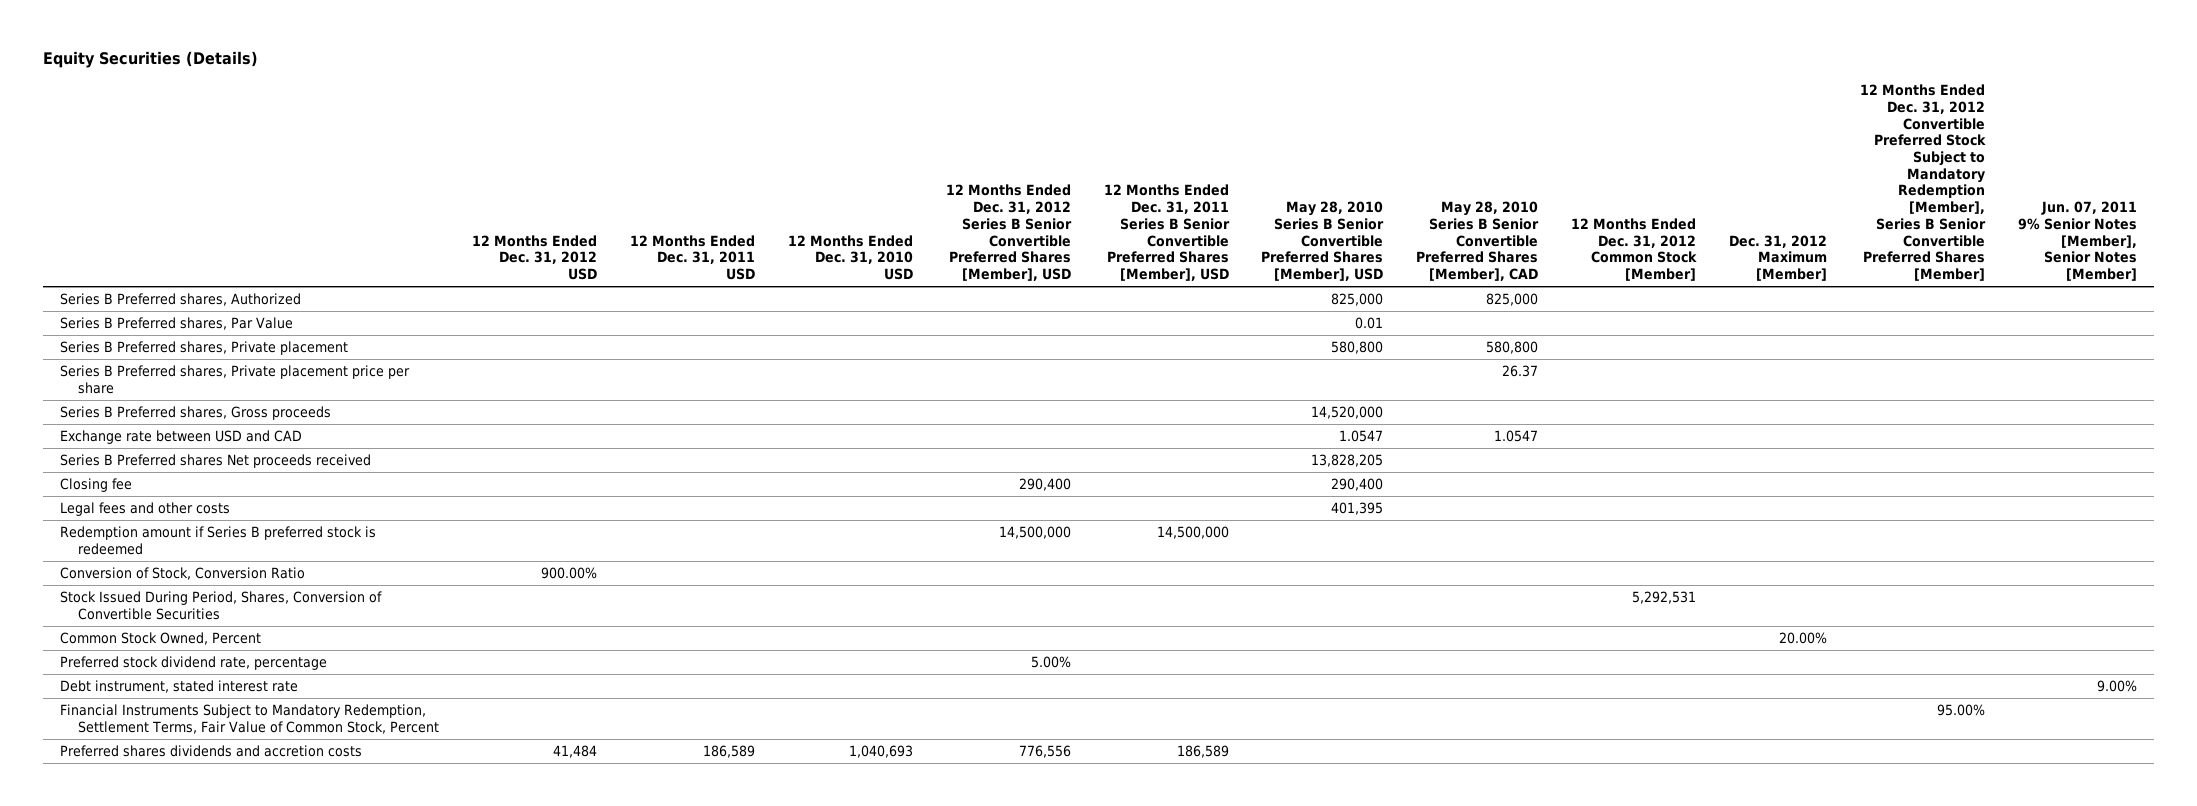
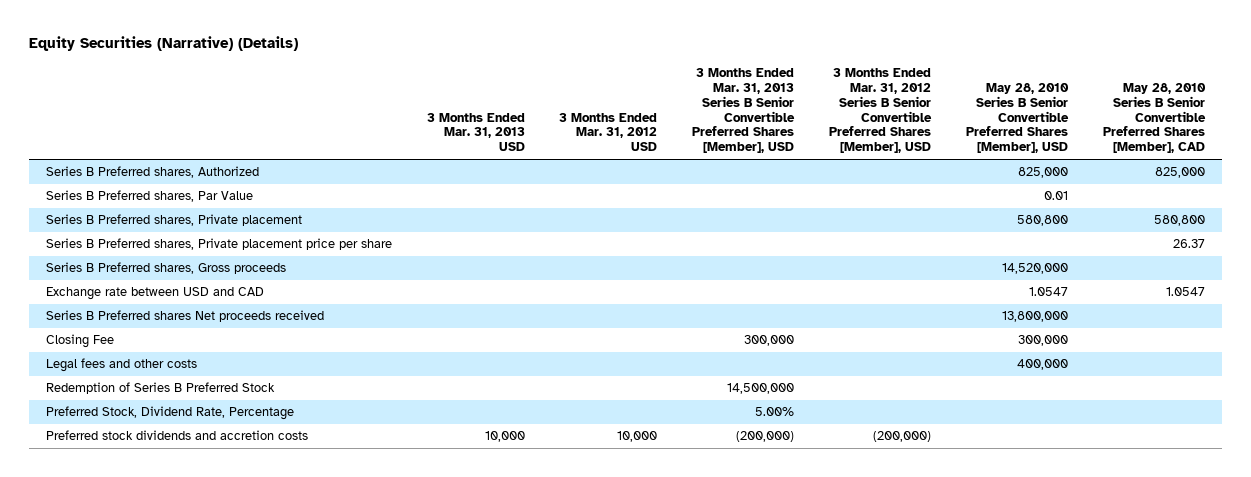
- Equity Securities (Details)
+ Equity Securities (Narrative) (Details)
- | 12 Months Ended Dec. 31, 2012 USD | 12 Months Ended Dec. 31, 2011 USD | 12 Months Ended Dec. 31, 2010 USD | 12 Months Ended Dec. 31, 2012 Series B Senior Convertible Preferred Shares [Member], USD | 12 Months Ended Dec. 31, 2011 Series B Senior Convertible Preferred Shares [Member], USD | May 28, 2010 Series B Senior Convertible Preferred Shares [Member], USD | May 28, 2010 Series B Senior Convertible Preferred Shares [Member], CAD | 12 Months Ended Dec. 31, 2012 Common Stock [Member] | Dec. 31, 2012 Maximum [Member] | 12 Months Ended Dec. 31, 2012 Convertible Preferred Stock Subject to Mandatory Redemption [Member], Series B Senior Convertible Preferred Shares [Member] | Jun. 07, 2011 9% Senior Notes [Member], Senior Notes [Member]
+ | 3 Months Ended Mar. 31, 2013 USD | 3 Months Ended Mar. 31, 2012 USD | 3 Months Ended Mar. 31, 2013 Series B Senior Convertible Preferred Shares [Member], USD | 3 Months Ended Mar. 31, 2012 Series B Senior Convertible Preferred Shares [Member], USD | May 28, 2010 Series B Senior Convertible Preferred Shares [Member], USD | May 28, 2010 Series B Senior Convertible Preferred Shares [Member], CAD
- Series B Preferred shares Net proceeds received | | | | | | 13,828,205 | | | | |
- Closing fee | | | | 290,400 | | 290,400 | | | | |
- Legal fees and other costs | | | | | | 401,395 | | | | |
- Redemption amount if Series B preferred stock is redeemed | | | | 14,500,000 | 14,500,000 | | | | | |
- Conversion of Stock, Conversion Ratio | 900.00% | | | | | | | | | |
- Stock Issued During Period, Shares, Conversion of Convertible Securities | | | | | | | | 5,292,531 | | |
- Common Stock Owned, Percent | | | | | | | | | 20.00% | |
- Preferred stock dividend rate, percentage | | | | 5.00% | | | | | | |
- Debt instrument, stated interest rate | | | | | | | | | | | 9.00%
- Financial Instruments Subject to Mandatory Redemption, Settlement Terms, Fair Value of Common Stock, Percent | | | | | | | | | | 95.00% |
- Preferred shares dividends and accretion costs | 41,484 | 186,589 | 1,040,693 | 776,556 | 186,589 | | | | | |
+ Series B Preferred shares Net proceeds received | | | | | 13,800,000 |
+ Closing Fee | | | 300,000 | | 300,000 |
+ Legal fees and other costs | | | | | 400,000 |
+ Redemption of Series B Preferred Stock | | | 14,500,000 | | |
+ Preferred Stock, Dividend Rate, Percentage | | | 5.00% | | |
+ Preferred stock dividends and accretion costs | 10,000 | 10,000 | (200,000) | (200,000) | |

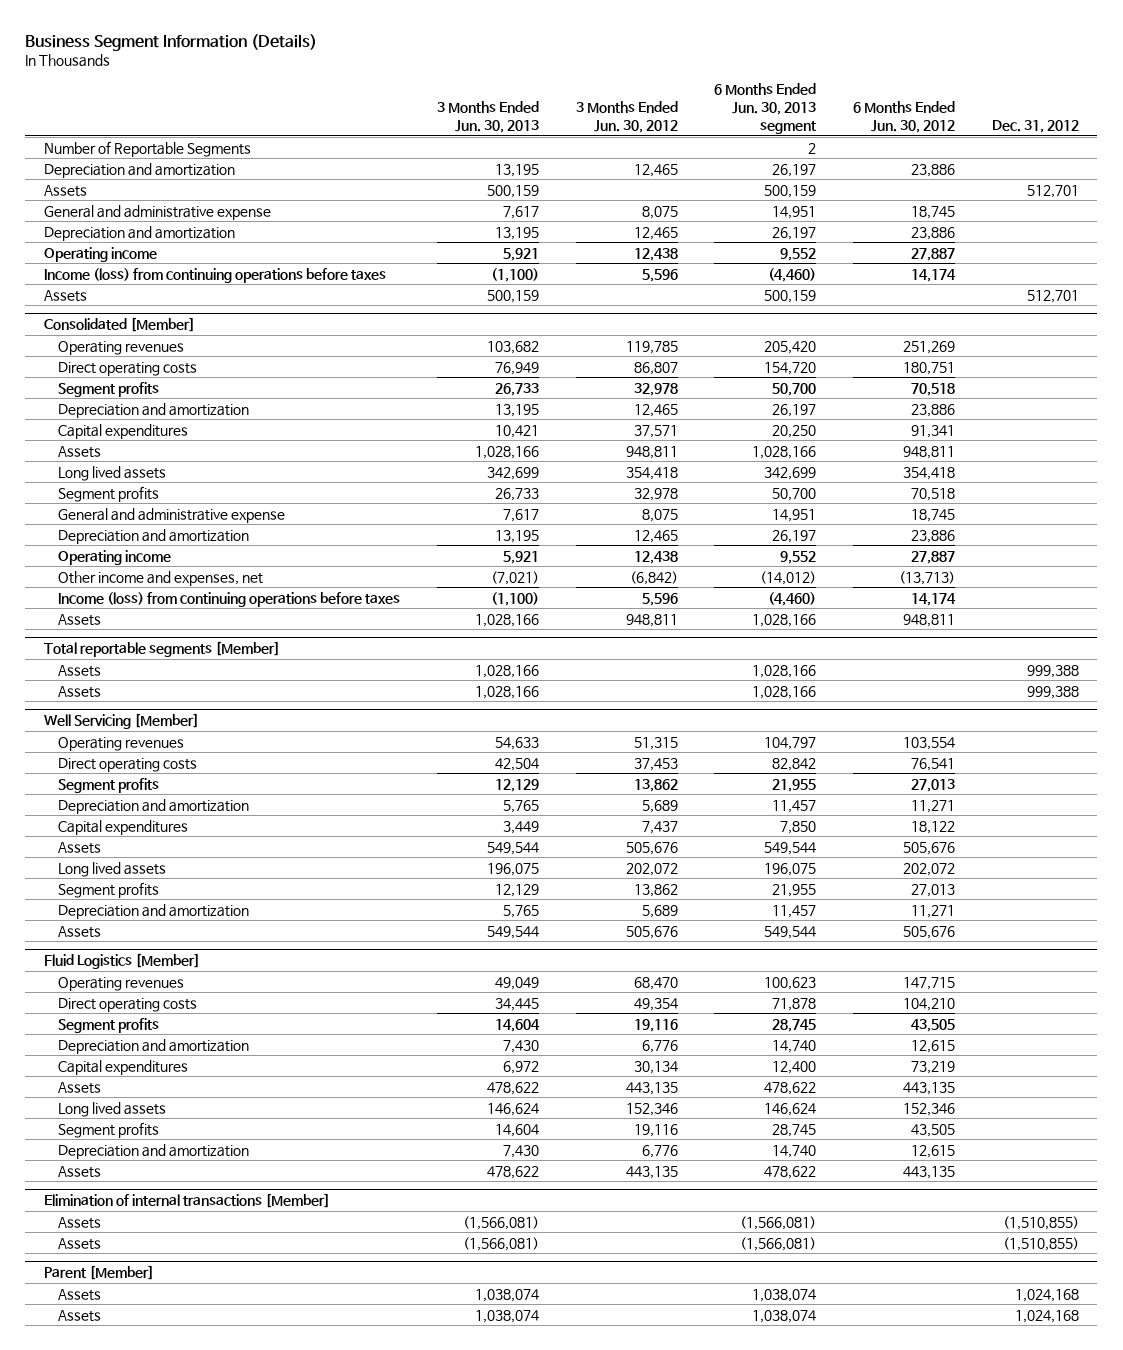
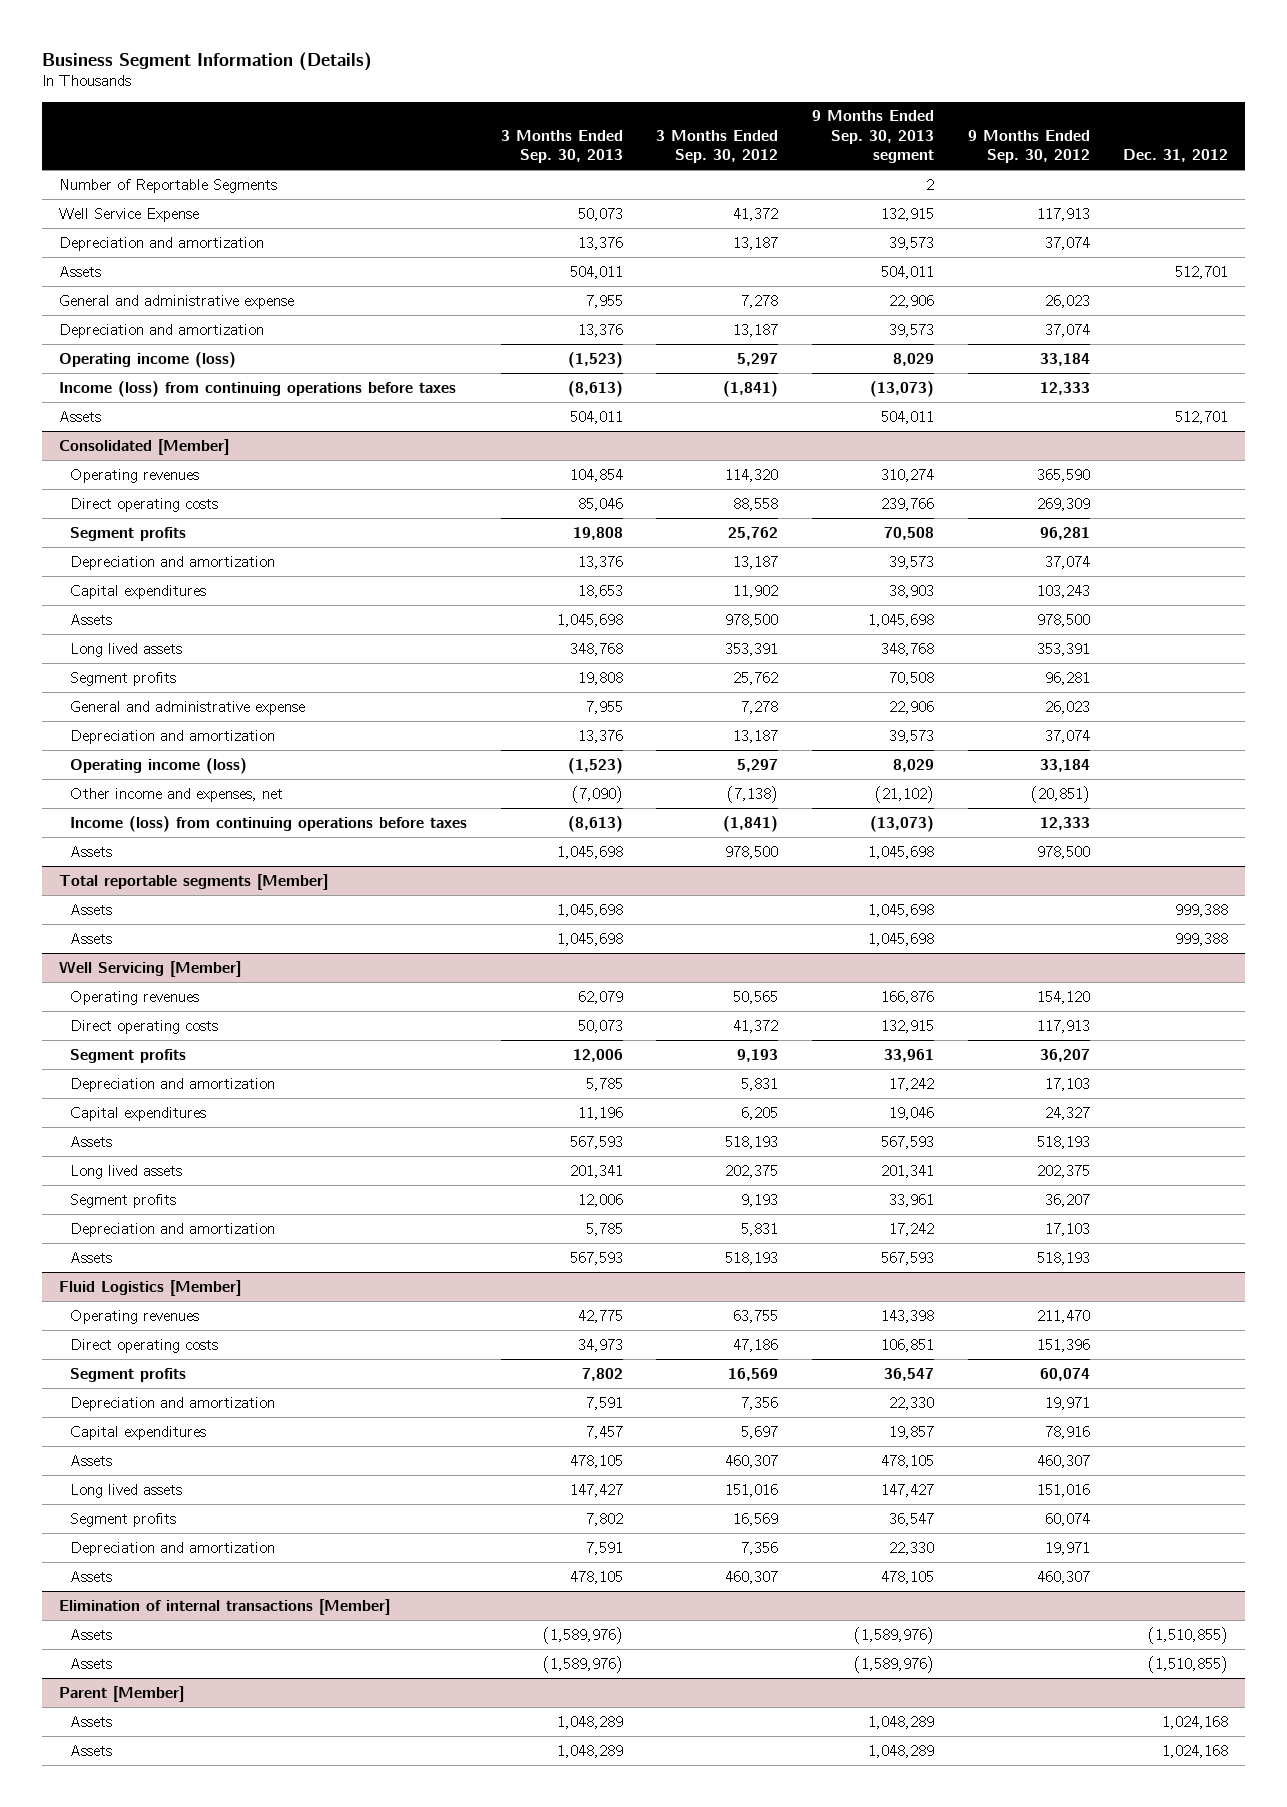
- | 3 Months Ended Jun. 30, 2013 | 3 Months Ended Jun. 30, 2012 | 6 Months Ended Jun. 30, 2013 segment | 6 Months Ended Jun. 30, 2012 | Dec. 31, 2012
+ | 3 Months Ended Sep. 30, 2013 | 3 Months Ended Sep. 30, 2012 | 9 Months Ended Sep. 30, 2013 segment | 9 Months Ended Sep. 30, 2012 | Dec. 31, 2012
+ Well Service Expense | 50,073 | 41,372 | 132,915 | 117,913 |
- Operating income | 5,921 | 12,438 | 9,552 | 27,887 |
+ Operating income (loss) | (1,523) | 5,297 | 8,029 | 33,184 |
@ Consolidated [Member]
- Operating income | 5,921 | 12,438 | 9,552 | 27,887 |
+ Operating income (loss) | (1,523) | 5,297 | 8,029 | 33,184 |

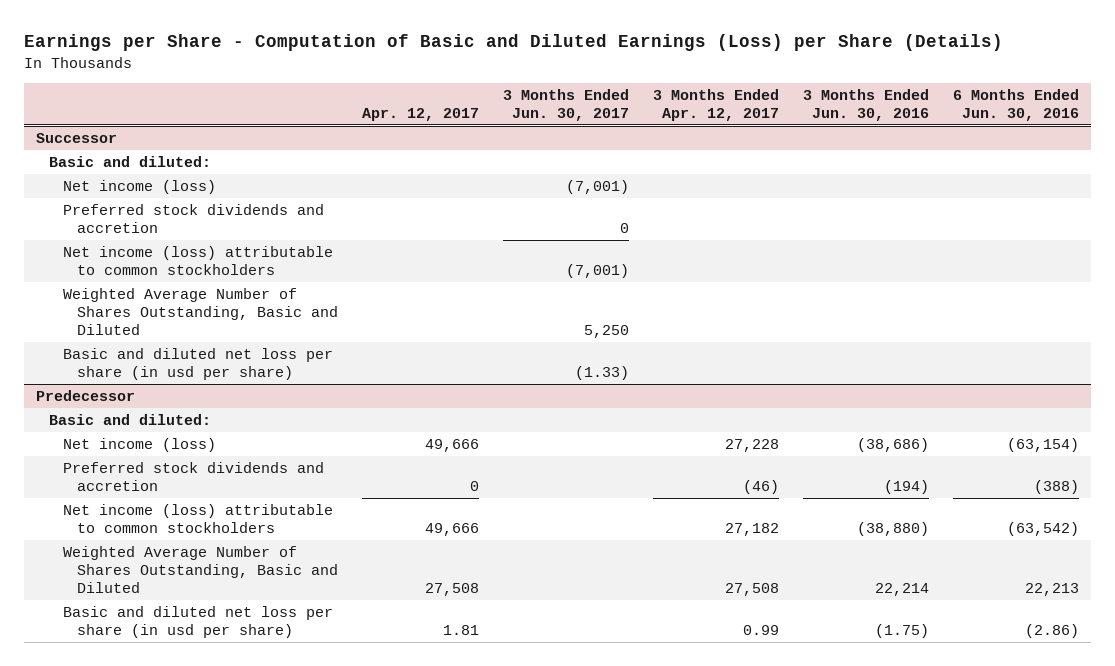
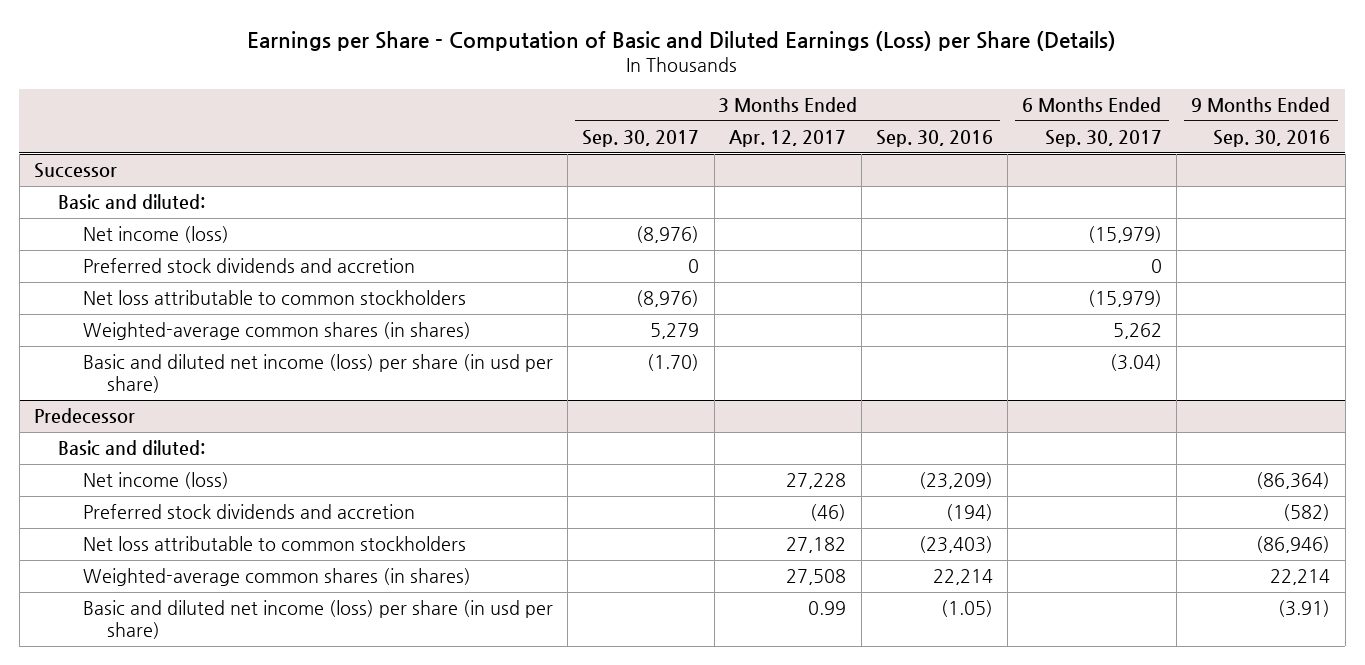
- | Apr. 12, 2017 | 3 Months Ended Jun. 30, 2017 | 3 Months Ended Apr. 12, 2017 | 3 Months Ended Jun. 30, 2016 | 6 Months Ended Jun. 30, 2016
+ | 3 Months Ended Sep. 30, 2017 | 3 Months Ended Apr. 12, 2017 | 3 Months Ended Sep. 30, 2016 | 6 Months Ended Sep. 30, 2017 | 9 Months Ended Sep. 30, 2016
@ Successor
- Net income (loss) attributable to common stockholders | | (7,001) | | |
- Weighted Average Number of Shares Outstanding, Basic and Diluted | | 5,250 | | |
- Basic and diluted net loss per share (in usd per share) | | (1.33) | | |
+ Net loss attributable to common stockholders | (8,976) | | | (15,979) |
+ Weighted-average common shares (in shares) | 5,279 | | | 5,262 |
+ Basic and diluted net income (loss) per share (in usd per share) | (1.70) | | | (3.04) |
@ Predecessor
- Net income (loss) attributable to common stockholders | 49,666 | | 27,182 | (38,880) | (63,542)
- Weighted Average Number of Shares Outstanding, Basic and Diluted | 27,508 | | 27,508 | 22,214 | 22,213
- Basic and diluted net loss per share (in usd per share) | 1.81 | | 0.99 | (1.75) | (2.86)
+ Net loss attributable to common stockholders | | 27,182 | (23,403) | | (86,946)
+ Weighted-average common shares (in shares) | | 27,508 | 22,214 | | 22,214
+ Basic and diluted net income (loss) per share (in usd per share) | | 0.99 | (1.05) | | (3.91)

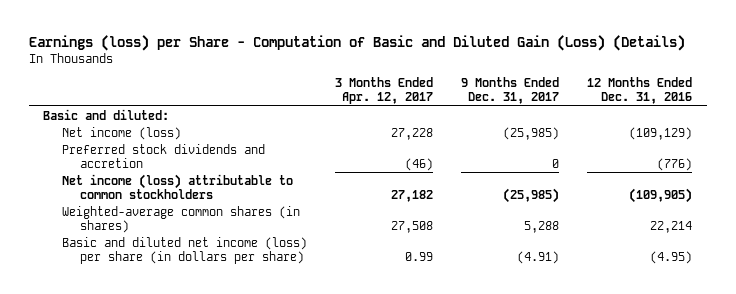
- Earnings per Share - Computation of Basic and Diluted Earnings (Loss) per Share (Details)
+ Earnings (loss) per Share - Computation of Basic and Diluted Gain (Loss) (Details)
- | 3 Months Ended Sep. 30, 2017 | 3 Months Ended Apr. 12, 2017 | 3 Months Ended Sep. 30, 2016 | 6 Months Ended Sep. 30, 2017 | 9 Months Ended Sep. 30, 2016
+ | 3 Months Ended Apr. 12, 2017 | 9 Months Ended Dec. 31, 2017 | 12 Months Ended Dec. 31, 2016
- Successor
- Basic and diluted:
- Net income (loss) | (8,976) | | | (15,979) |
- Preferred stock dividends and accretion | 0 | | | 0 |
- Net loss attributable to common stockholders | (8,976) | | | (15,979) |
- Weighted-average common shares (in shares) | 5,279 | | | 5,262 |
- Basic and diluted net income (loss) per share (in usd per share) | (1.70) | | | (3.04) |
- Predecessor
- Net loss attributable to common stockholders | | 27,182 | (23,403) | | (86,946)
+ Net income (loss) attributable to common stockholders | 27,182 | (25,985) | (109,905)
- Basic and diluted net income (loss) per share (in usd per share) | | 0.99 | (1.05) | | (3.91)
+ Basic and diluted net income (loss) per share (in dollars per share) | 0.99 | (4.91) | (4.95)

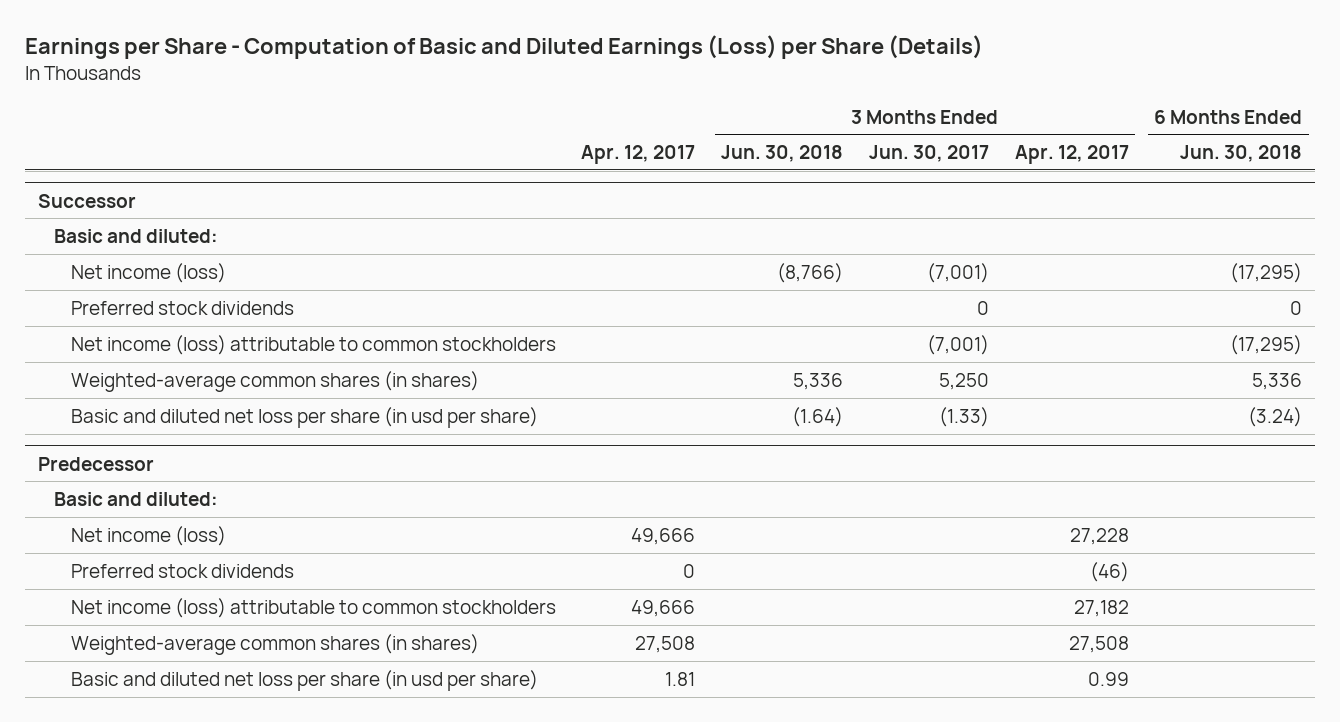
- Earnings (loss) per Share - Computation of Basic and Diluted Gain (Loss) (Details)
+ Earnings per Share - Computation of Basic and Diluted Earnings (Loss) per Share (Details)
- | 3 Months Ended Apr. 12, 2017 | 9 Months Ended Dec. 31, 2017 | 12 Months Ended Dec. 31, 2016
+ | Apr. 12, 2017 | 3 Months Ended Jun. 30, 2018 | 3 Months Ended Jun. 30, 2017 | 3 Months Ended Apr. 12, 2017 | 6 Months Ended Jun. 30, 2018
+ Successor
+ Basic and diluted:
+ Net income (loss) | | (8,766) | (7,001) | | (17,295)
+ Preferred stock dividends | | | 0 | | 0
+ Net income (loss) attributable to common stockholders | | | (7,001) | | (17,295)
+ Weighted-average common shares (in shares) | | 5,336 | 5,250 | | 5,336
+ Basic and diluted net loss per share (in usd per share) | | (1.64) | (1.33) | | (3.24)
+ Predecessor
- Preferred stock dividends and accretion | (46) | 0 | (776)
+ Preferred stock dividends | 0 | | | (46) |
- Basic and diluted net income (loss) per share (in dollars per share) | 0.99 | (4.91) | (4.95)
+ Basic and diluted net loss per share (in usd per share) | 1.81 | | | 0.99 |

